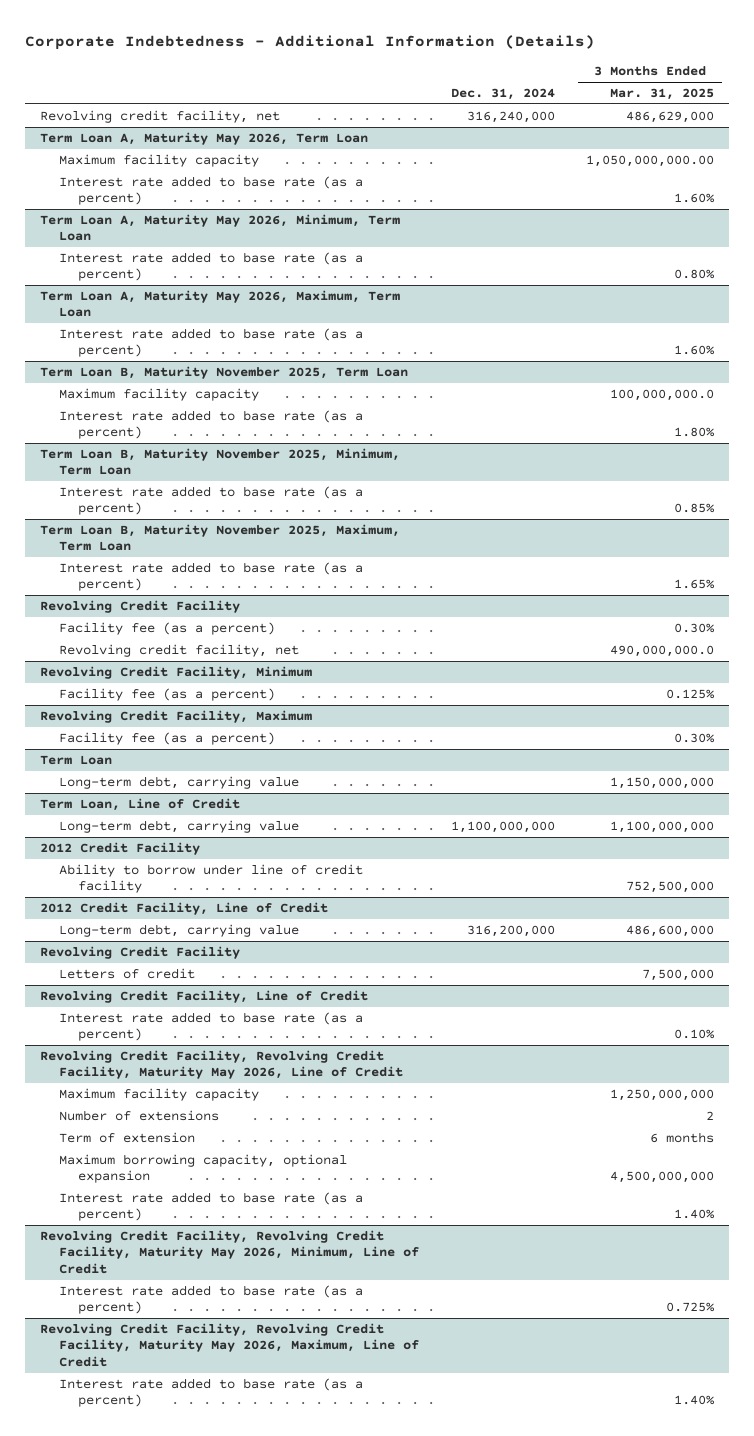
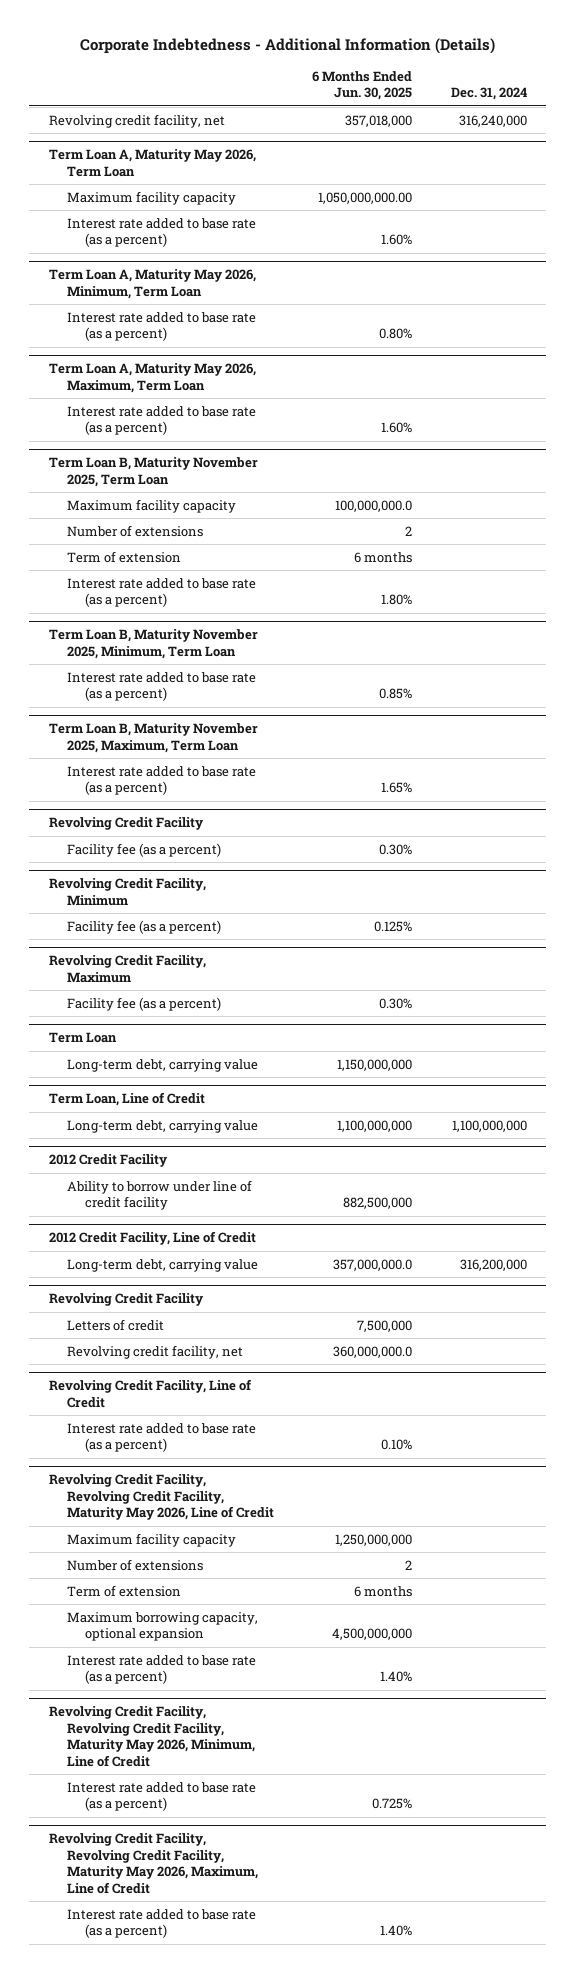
- | Dec. 31, 2024 | 3 Months Ended Mar. 31, 2025
+ | 6 Months Ended Jun. 30, 2025 | Dec. 31, 2024
@ Term Loan B, Maturity November 2025, Term Loan
+ Number of extensions | 2 |
+ Term of extension | 6 months |
@ Revolving Credit Facility
moved down: Revolving credit facility, net | 360,000,000.0 |

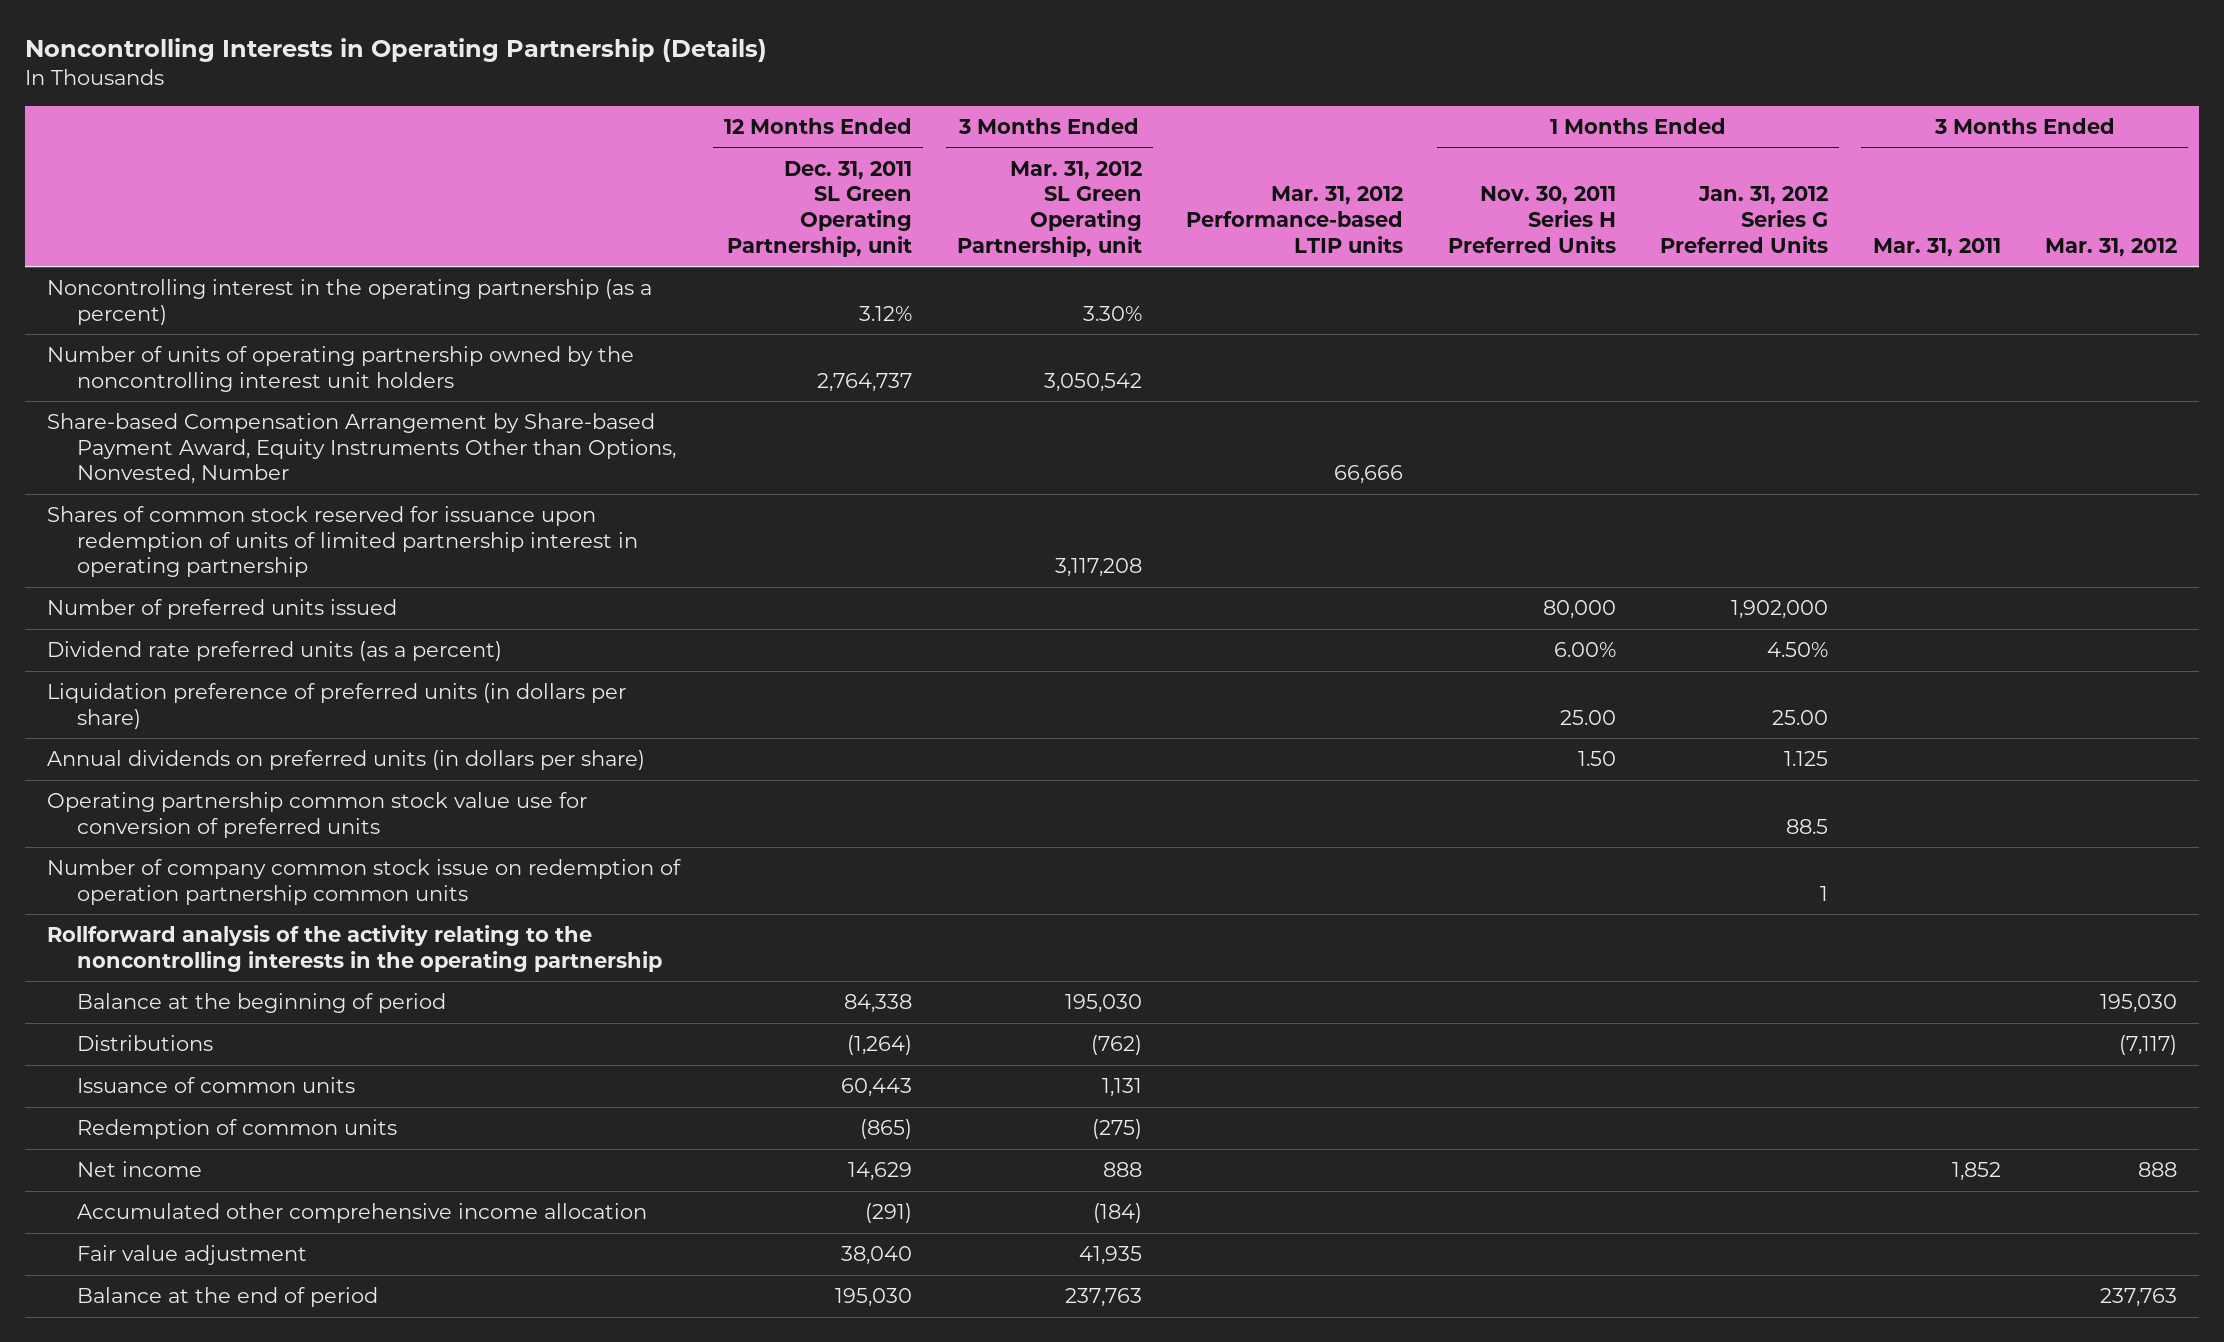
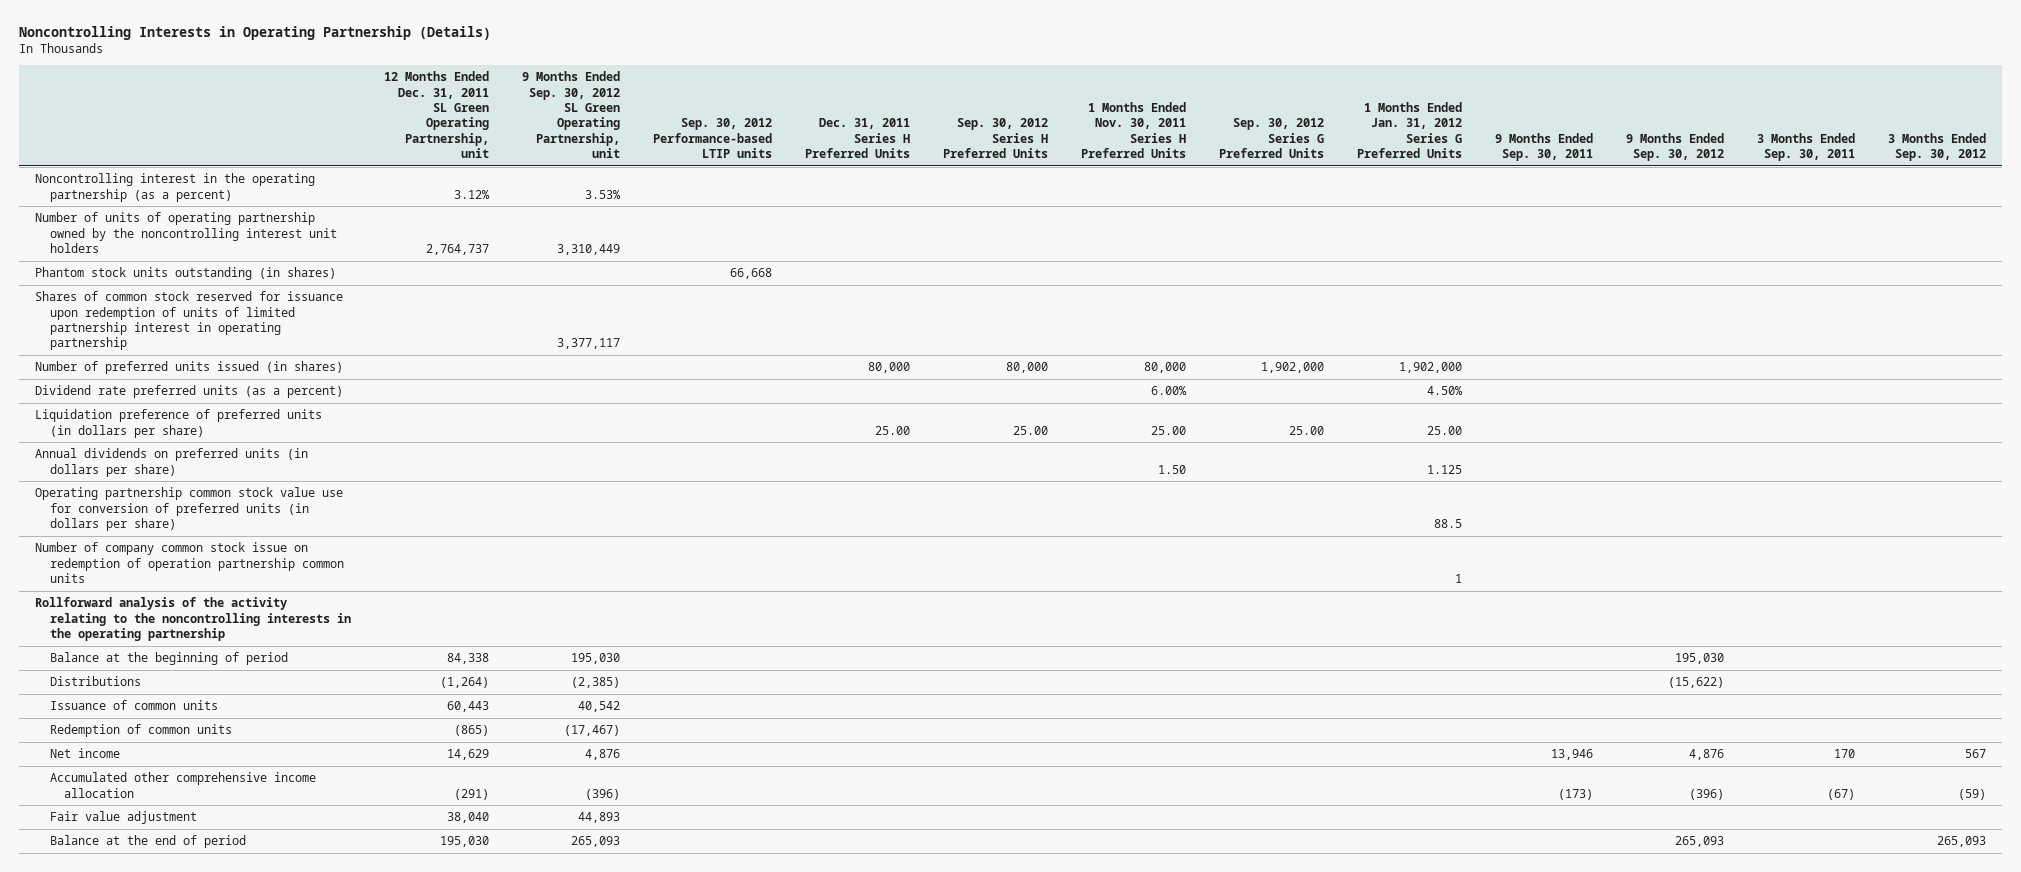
- | 12 Months Ended Dec. 31, 2011 SL Green Operating Partnership, unit | 3 Months Ended Mar. 31, 2012 SL Green Operating Partnership, unit | Mar. 31, 2012 Performance-based LTIP units | 1 Months Ended Nov. 30, 2011 Series H Preferred Units | 1 Months Ended Jan. 31, 2012 Series G Preferred Units | 3 Months Ended Mar. 31, 2011 | 3 Months Ended Mar. 31, 2012
+ | 12 Months Ended Dec. 31, 2011 SL Green Operating Partnership, unit | 9 Months Ended Sep. 30, 2012 SL Green Operating Partnership, unit | Sep. 30, 2012 Performance-based LTIP units | Dec. 31, 2011 Series H Preferred Units | Sep. 30, 2012 Series H Preferred Units | 1 Months Ended Nov. 30, 2011 Series H Preferred Units | Sep. 30, 2012 Series G Preferred Units | 1 Months Ended Jan. 31, 2012 Series G Preferred Units | 9 Months Ended Sep. 30, 2011 | 9 Months Ended Sep. 30, 2012 | 3 Months Ended Sep. 30, 2011 | 3 Months Ended Sep. 30, 2012
- Share-based Compensation Arrangement by Share-based Payment Award, Equity Instruments Other than Options, Nonvested, Number | | | 66,666 | | | |
+ Phantom stock units outstanding (in shares) | | | 66,668 | | | | | | | | |
- Number of preferred units issued | | | | 80,000 | 1,902,000 | |
+ Number of preferred units issued (in shares) | | | | 80,000 | 80,000 | 80,000 | 1,902,000 | 1,902,000 | | | |
- Operating partnership common stock value use for conversion of preferred units | | | | | 88.5 | |
+ Operating partnership common stock value use for conversion of preferred units (in dollars per share) | | | | | | | | 88.5 | | | |

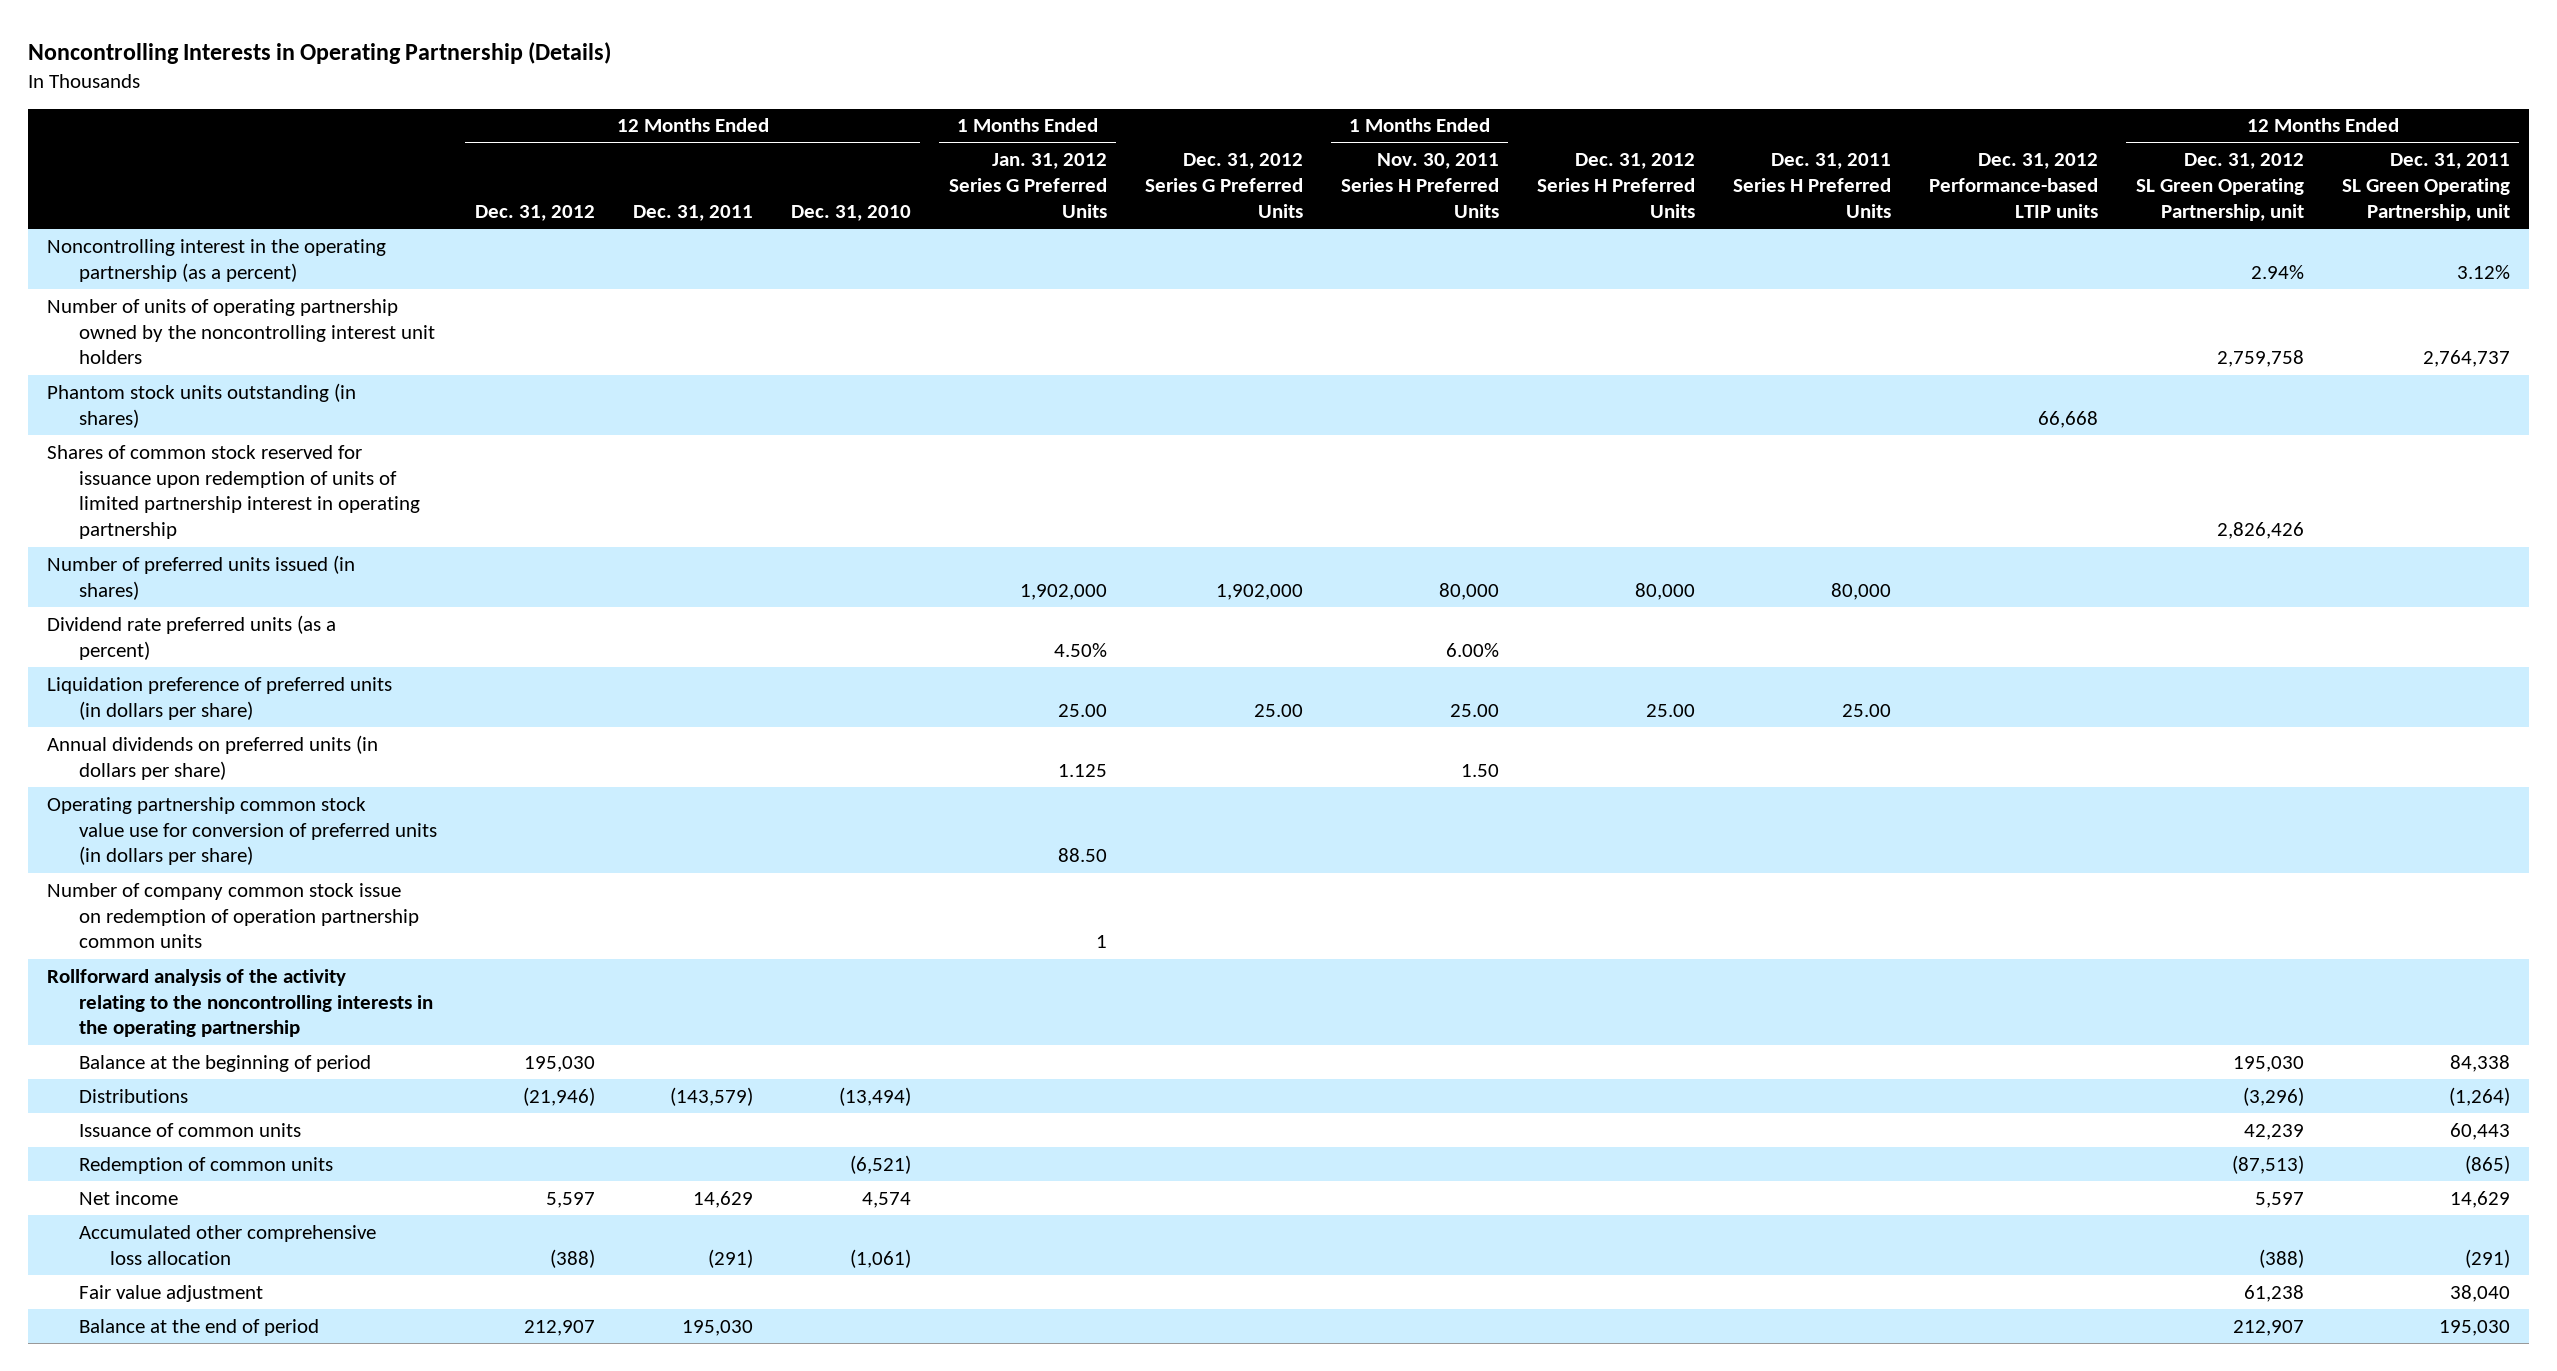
- | 12 Months Ended Dec. 31, 2011 SL Green Operating Partnership, unit | 9 Months Ended Sep. 30, 2012 SL Green Operating Partnership, unit | Sep. 30, 2012 Performance-based LTIP units | Dec. 31, 2011 Series H Preferred Units | Sep. 30, 2012 Series H Preferred Units | 1 Months Ended Nov. 30, 2011 Series H Preferred Units | Sep. 30, 2012 Series G Preferred Units | 1 Months Ended Jan. 31, 2012 Series G Preferred Units | 9 Months Ended Sep. 30, 2011 | 9 Months Ended Sep. 30, 2012 | 3 Months Ended Sep. 30, 2011 | 3 Months Ended Sep. 30, 2012
+ | 12 Months Ended Dec. 31, 2012 | 12 Months Ended Dec. 31, 2011 | 12 Months Ended Dec. 31, 2010 | 1 Months Ended Jan. 31, 2012 Series G Preferred Units | Dec. 31, 2012 Series G Preferred Units | 1 Months Ended Nov. 30, 2011 Series H Preferred Units | Dec. 31, 2012 Series H Preferred Units | Dec. 31, 2011 Series H Preferred Units | Dec. 31, 2012 Performance-based LTIP units | 12 Months Ended Dec. 31, 2012 SL Green Operating Partnership, unit | 12 Months Ended Dec. 31, 2011 SL Green Operating Partnership, unit
- Operating partnership common stock value use for conversion of preferred units (in dollars per share) | | | | | | | | 88.5 | | | |
+ Operating partnership common stock value use for conversion of preferred units (in dollars per share) | | | | 88.50 | | | | | | |
- Accumulated other comprehensive income allocation | (291) | (396) | | | | | | | (173) | (396) | (67) | (59)
+ Accumulated other comprehensive loss allocation | (388) | (291) | (1,061) | | | | | | | (388) | (291)

